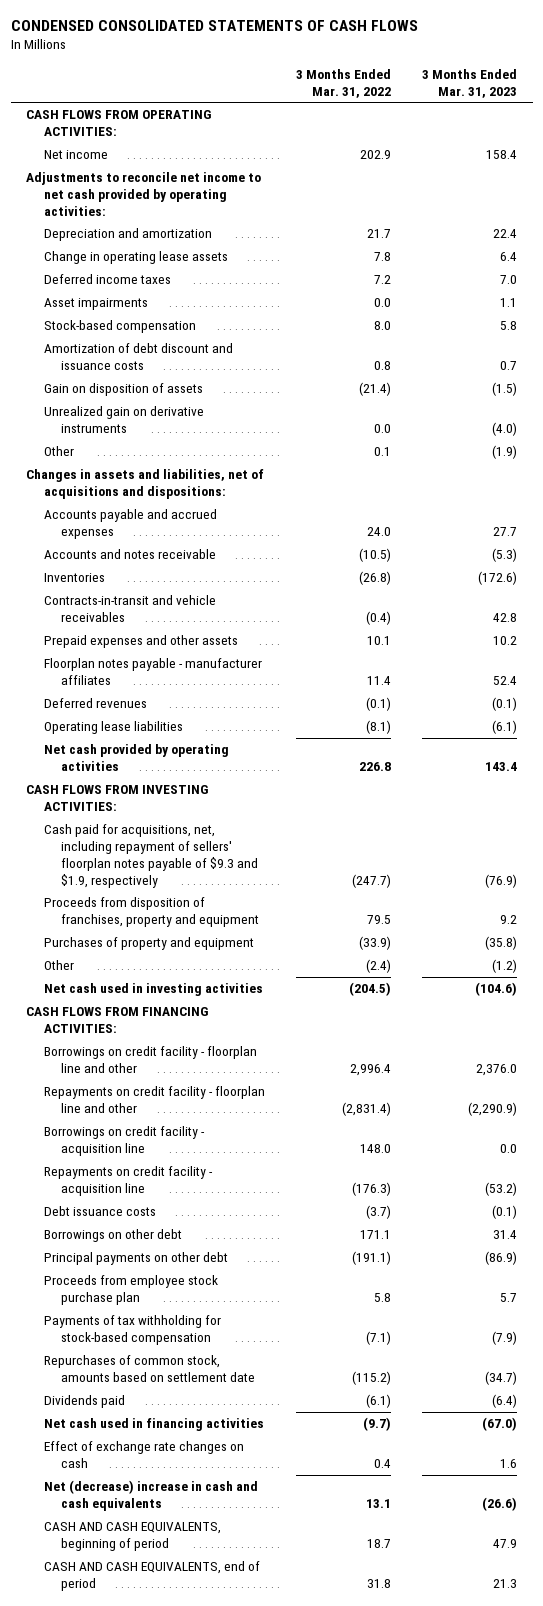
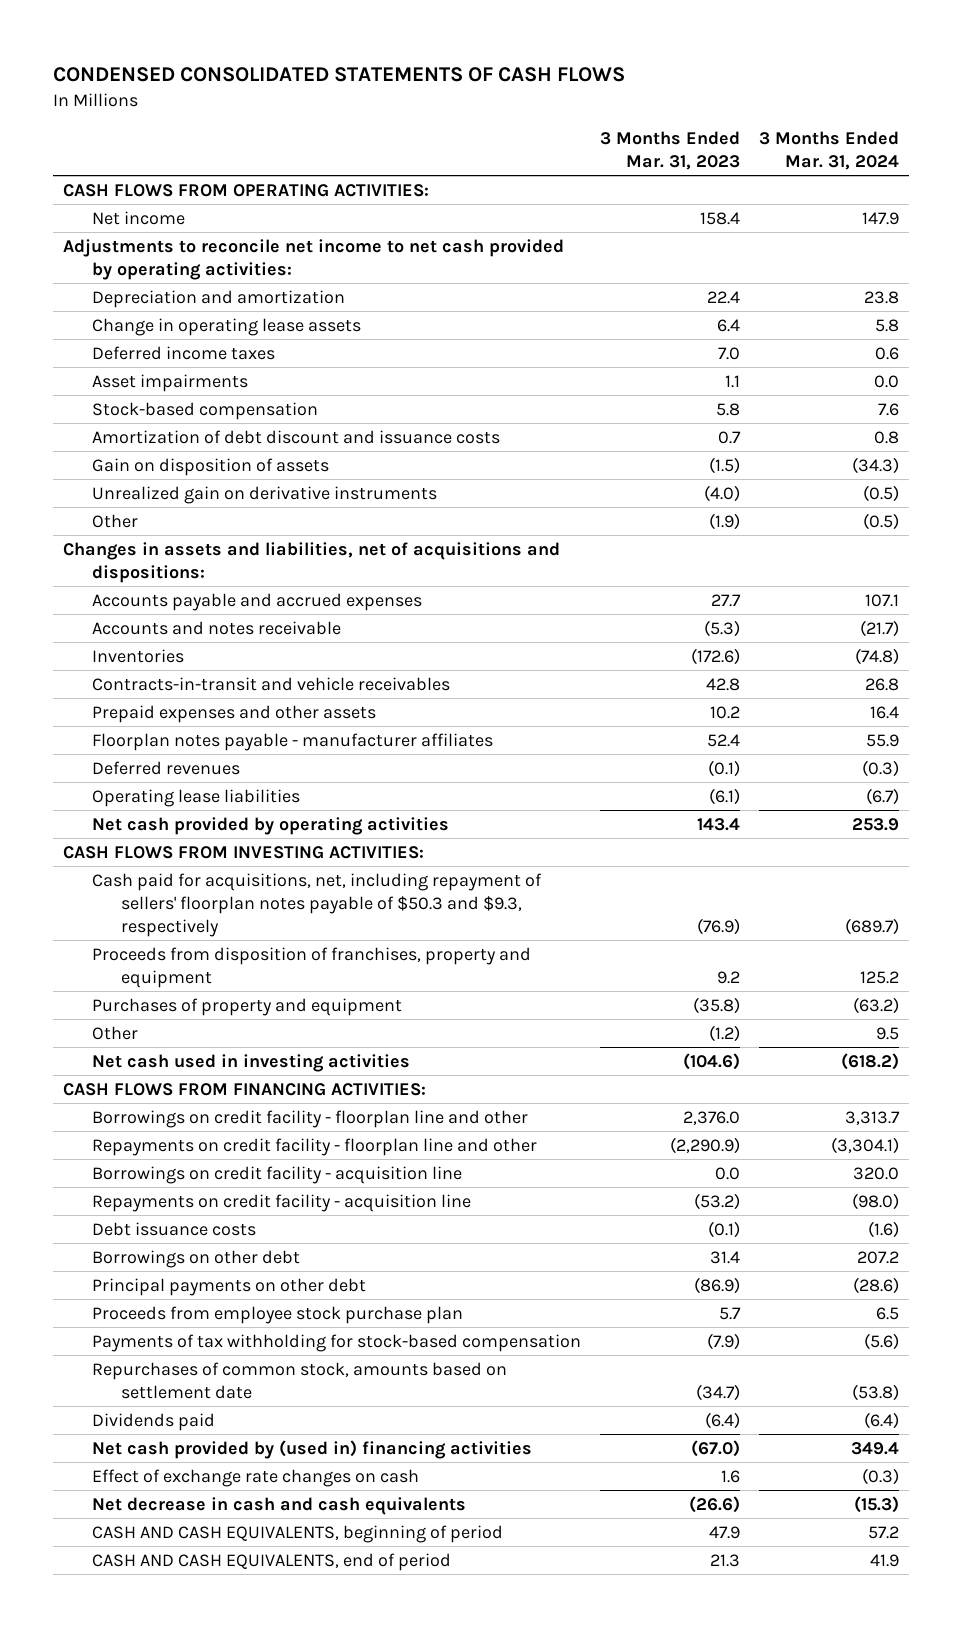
- | 3 Months Ended Mar. 31, 2022 | 3 Months Ended Mar. 31, 2023
+ | 3 Months Ended Mar. 31, 2023 | 3 Months Ended Mar. 31, 2024
- Cash paid for acquisitions, net, including repayment of sellers' floorplan notes payable of $9.3 and $1.9, respectively | (247.7) | (76.9)
+ Cash paid for acquisitions, net, including repayment of sellers' floorplan notes payable of $50.3 and $9.3, respectively | (76.9) | (689.7)
- Net cash used in financing activities | (9.7) | (67.0)
+ Net cash provided by (used in) financing activities | (67.0) | 349.4
- Net (decrease) increase in cash and cash equivalents | 13.1 | (26.6)
+ Net decrease in cash and cash equivalents | (26.6) | (15.3)

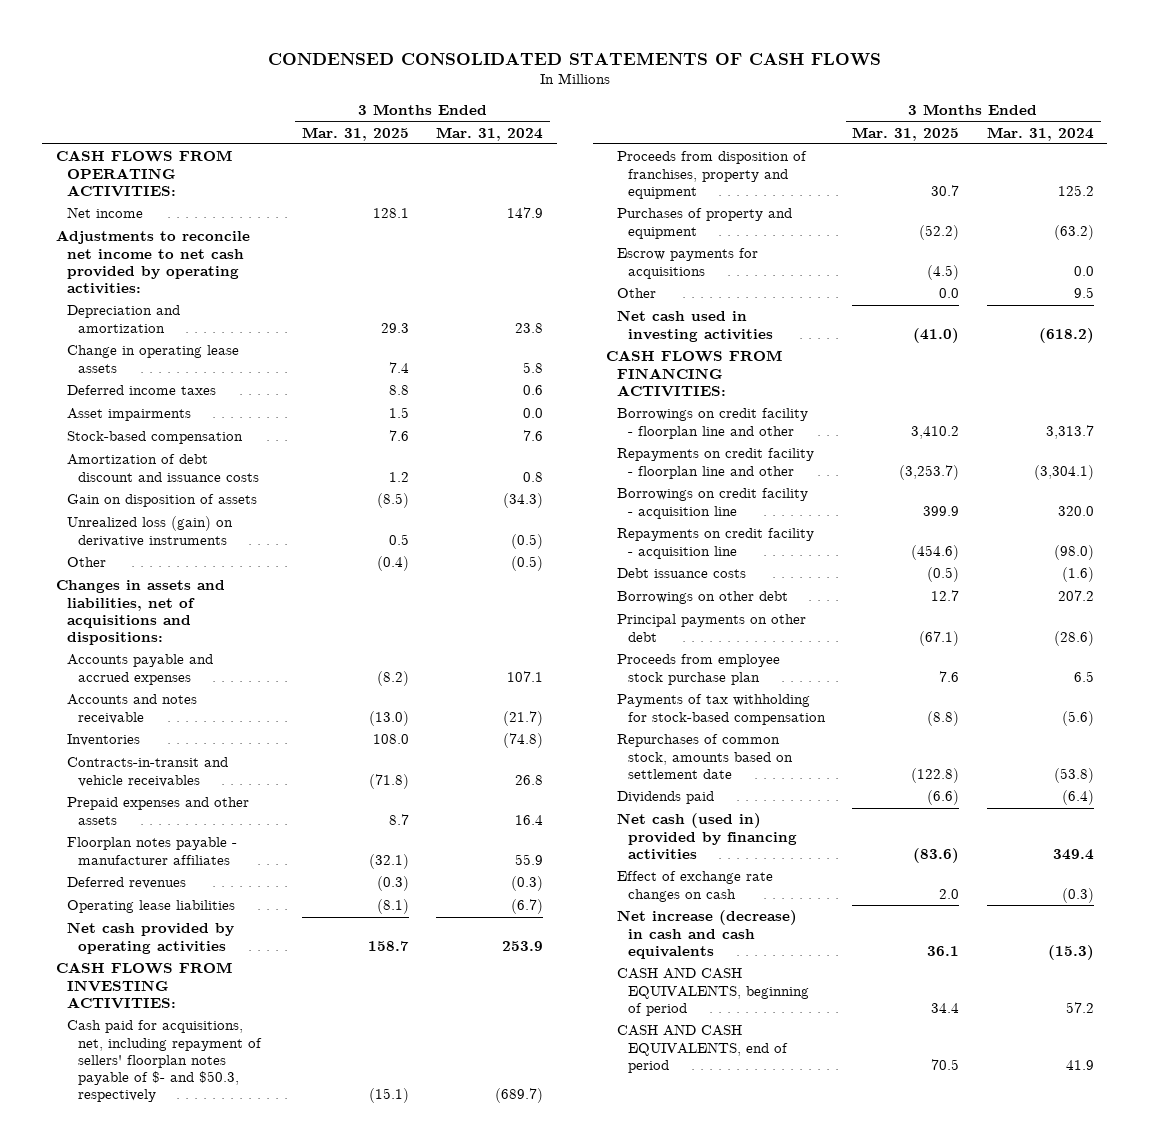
- | 3 Months Ended Mar. 31, 2023 | 3 Months Ended Mar. 31, 2024
+ | 3 Months Ended Mar. 31, 2025 | 3 Months Ended Mar. 31, 2024
- Unrealized gain on derivative instruments | (4.0) | (0.5)
+ Unrealized loss (gain) on derivative instruments | 0.5 | (0.5)
- Cash paid for acquisitions, net, including repayment of sellers' floorplan notes payable of $50.3 and $9.3, respectively | (76.9) | (689.7)
+ Cash paid for acquisitions, net, including repayment of sellers' floorplan notes payable of $- and $50.3, respectively | (15.1) | (689.7)
+ Escrow payments for acquisitions | (4.5) | 0.0
- Net cash provided by (used in) financing activities | (67.0) | 349.4
+ Net cash (used in) provided by financing activities | (83.6) | 349.4
- Net decrease in cash and cash equivalents | (26.6) | (15.3)
+ Net increase (decrease) in cash and cash equivalents | 36.1 | (15.3)

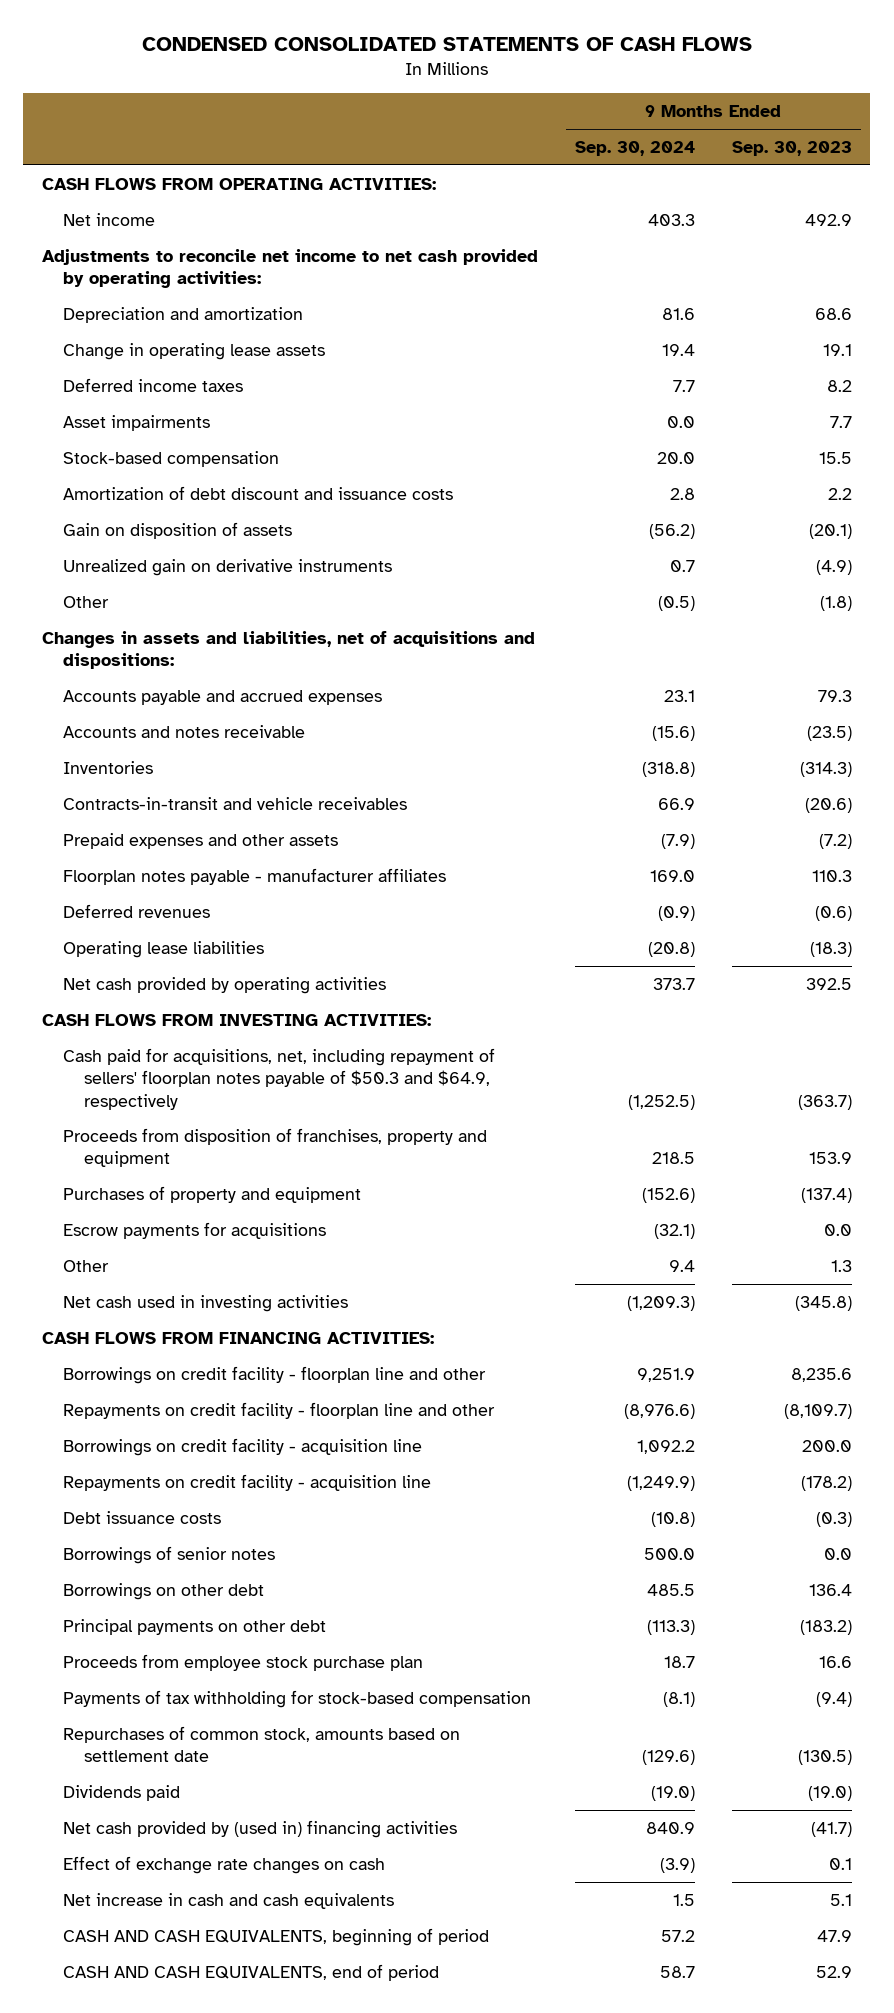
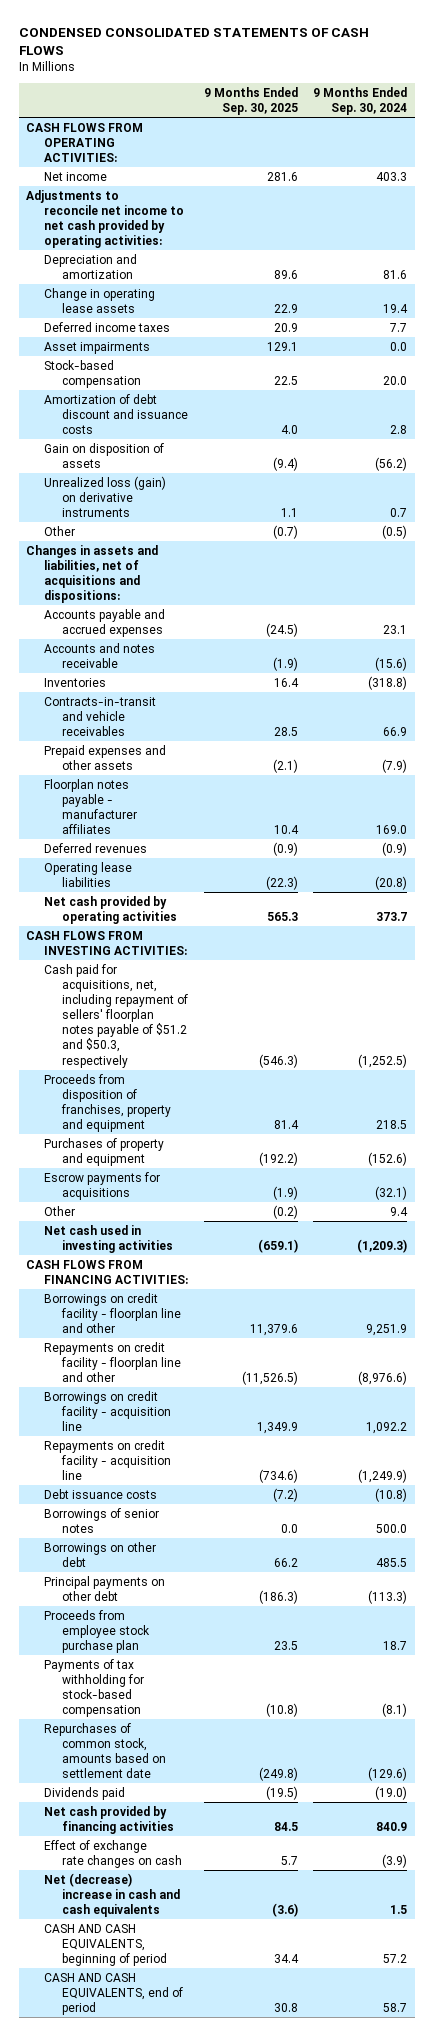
- | 9 Months Ended Sep. 30, 2024 | 9 Months Ended Sep. 30, 2023
+ | 9 Months Ended Sep. 30, 2025 | 9 Months Ended Sep. 30, 2024
- Unrealized gain on derivative instruments | 0.7 | (4.9)
+ Unrealized loss (gain) on derivative instruments | 1.1 | 0.7
- Cash paid for acquisitions, net, including repayment of sellers' floorplan notes payable of $50.3 and $64.9, respectively | (1,252.5) | (363.7)
+ Cash paid for acquisitions, net, including repayment of sellers' floorplan notes payable of $51.2 and $50.3, respectively | (546.3) | (1,252.5)
- Net cash provided by (used in) financing activities | 840.9 | (41.7)
+ Net cash provided by financing activities | 84.5 | 840.9
- Net increase in cash and cash equivalents | 1.5 | 5.1
+ Net (decrease) increase in cash and cash equivalents | (3.6) | 1.5

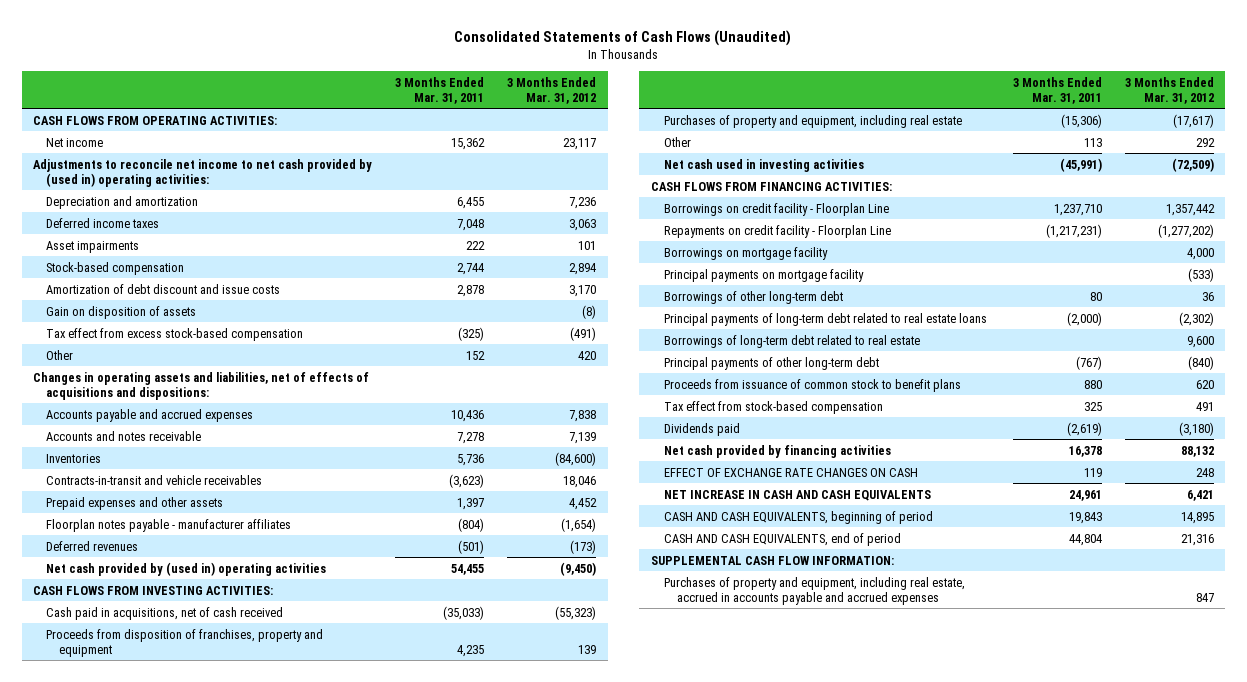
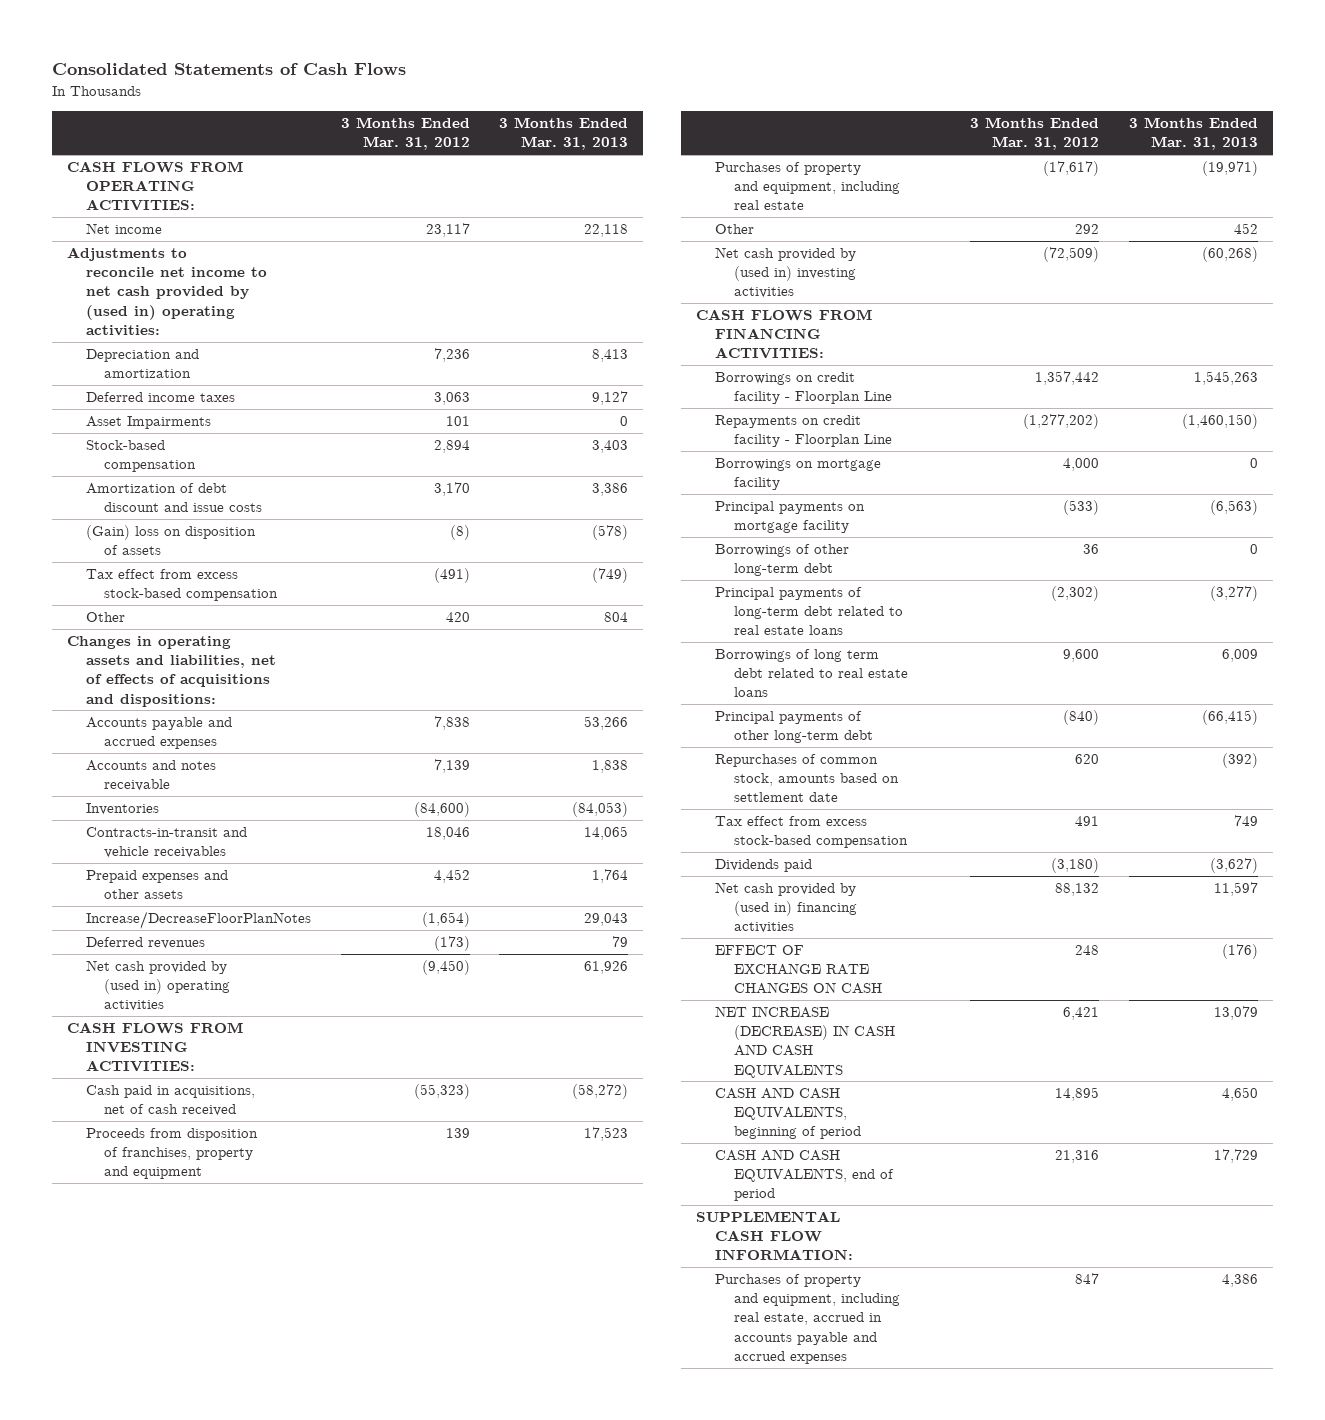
- Consolidated Statements of Cash Flows (Unaudited)
+ Consolidated Statements of Cash Flows
- | 3 Months Ended Mar. 31, 2011 | 3 Months Ended Mar. 31, 2012
+ | 3 Months Ended Mar. 31, 2012 | 3 Months Ended Mar. 31, 2013
- Asset impairments | 222 | 101
+ Asset Impairments | 101 | 0
- Gain on disposition of assets | | (8)
+ (Gain) loss on disposition of assets | (8) | (578)
- Floorplan notes payable - manufacturer affiliates | (804) | (1,654)
+ Increase/DecreaseFloorPlanNotes | (1,654) | 29,043
- Net cash used in investing activities | (45,991) | (72,509)
+ Net cash provided by (used in) investing activities | (72,509) | (60,268)
- Borrowings of long-term debt related to real estate | | 9,600
+ Borrowings of long term debt related to real estate loans | 9,600 | 6,009
- Proceeds from issuance of common stock to benefit plans | 880 | 620
- Tax effect from stock-based compensation | 325 | 491
+ Repurchases of common stock, amounts based on settlement date | 620 | (392)
+ Tax effect from excess stock-based compensation | 491 | 749
- Net cash provided by financing activities | 16,378 | 88,132
+ Net cash provided by (used in) financing activities | 88,132 | 11,597
- NET INCREASE IN CASH AND CASH EQUIVALENTS | 24,961 | 6,421
+ NET INCREASE (DECREASE) IN CASH AND CASH EQUIVALENTS | 6,421 | 13,079

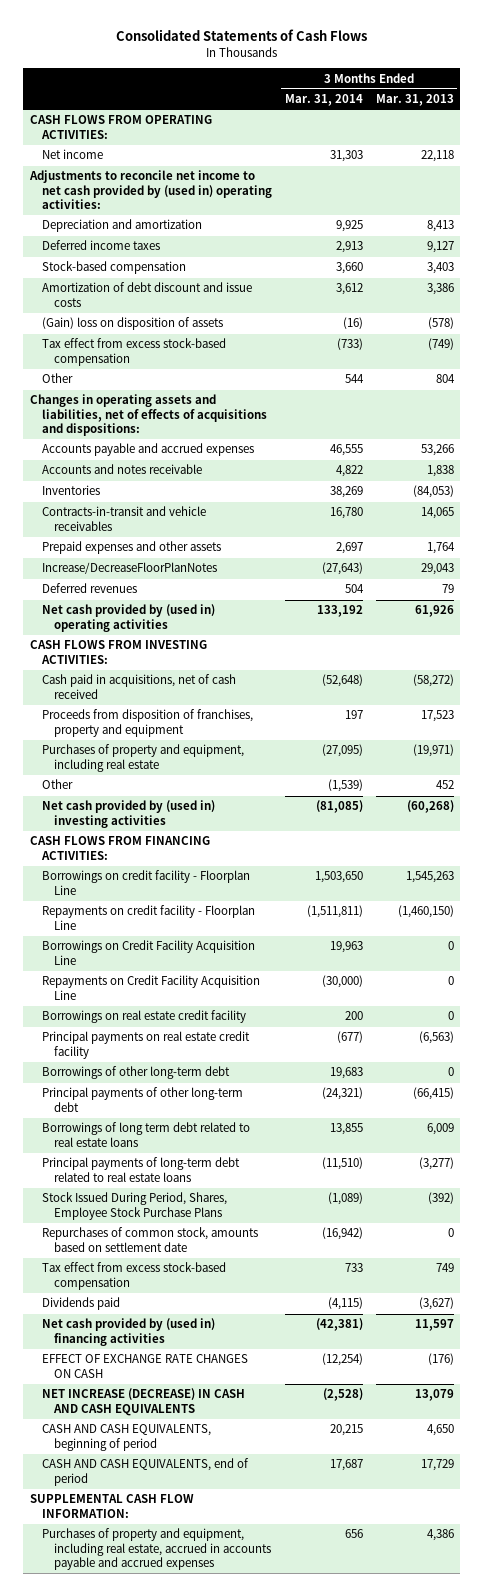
- | 3 Months Ended Mar. 31, 2012 | 3 Months Ended Mar. 31, 2013
+ | 3 Months Ended Mar. 31, 2014 | 3 Months Ended Mar. 31, 2013
- Asset Impairments | 101 | 0
- Borrowings on mortgage facility | 4,000 | 0
- Principal payments on mortgage facility | (533) | (6,563)
+ Borrowings on Credit Facility Acquisition Line | 19,963 | 0
+ Repayments on Credit Facility Acquisition Line | (30,000) | 0
+ Borrowings on real estate credit facility | 200 | 0
+ Principal payments on real estate credit facility | (677) | (6,563)
- Repurchases of common stock, amounts based on settlement date | 620 | (392)
moved down: Borrowings of long term debt related to real estate loans | 13,855 | 6,009
moved down: Principal payments of long-term debt related to real estate loans | (11,510) | (3,277)
+ Stock Issued During Period, Shares, Employee Stock Purchase Plans | (1,089) | (392)
+ Repurchases of common stock, amounts based on settlement date | (16,942) | 0

